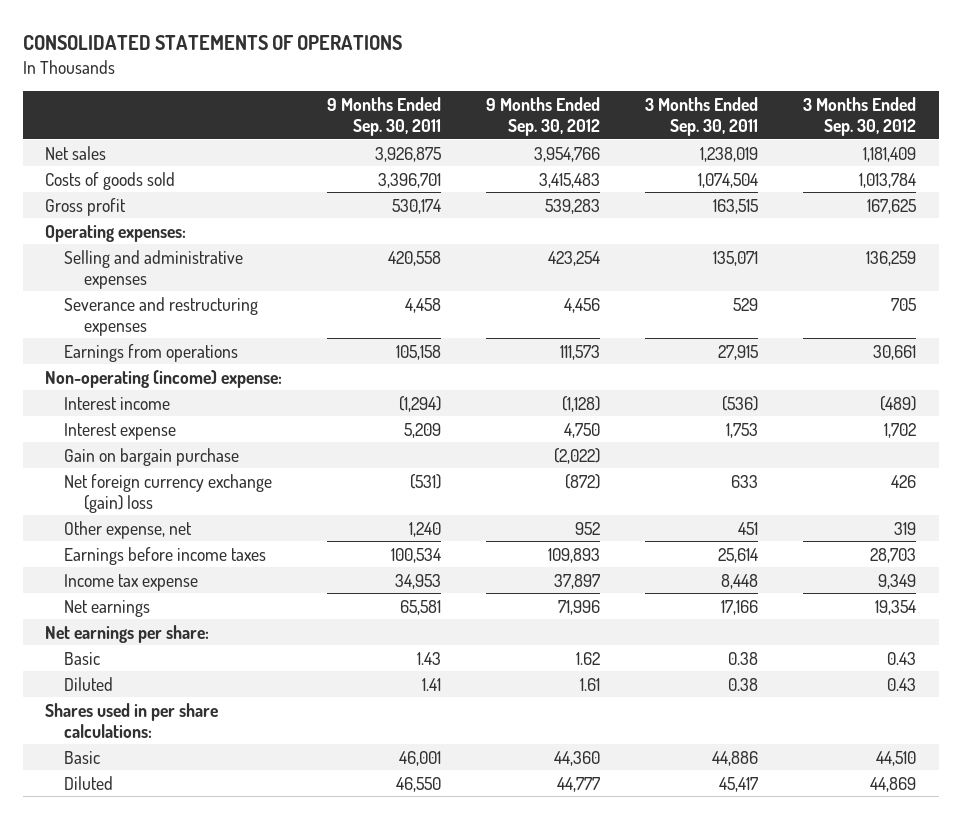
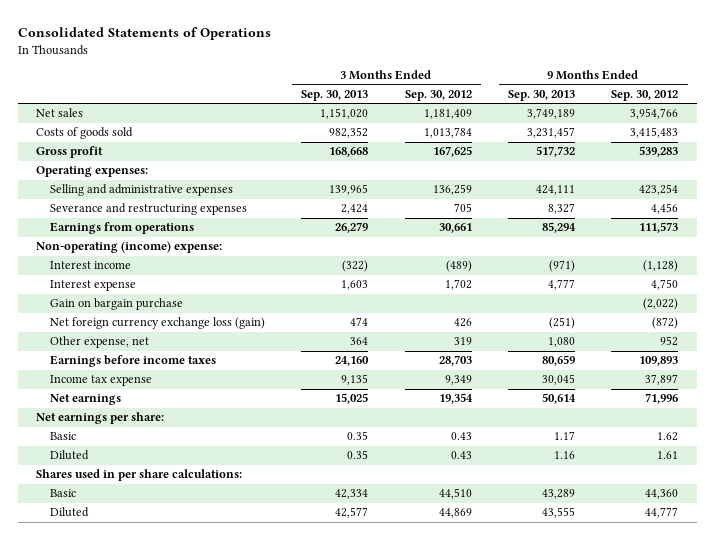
- CONSOLIDATED STATEMENTS OF OPERATIONS
+ Consolidated Statements of Operations
- | 9 Months Ended Sep. 30, 2011 | 9 Months Ended Sep. 30, 2012 | 3 Months Ended Sep. 30, 2011 | 3 Months Ended Sep. 30, 2012
+ | 3 Months Ended Sep. 30, 2013 | 3 Months Ended Sep. 30, 2012 | 9 Months Ended Sep. 30, 2013 | 9 Months Ended Sep. 30, 2012
- Net foreign currency exchange (gain) loss | (531) | (872) | 633 | 426
+ Net foreign currency exchange loss (gain) | 474 | 426 | (251) | (872)

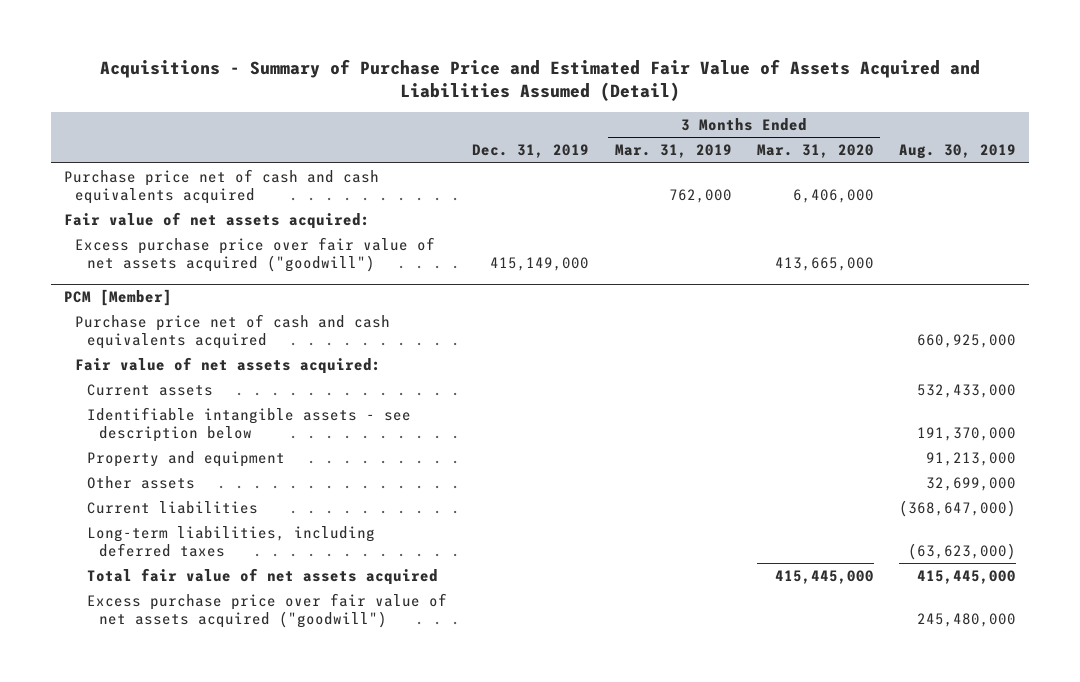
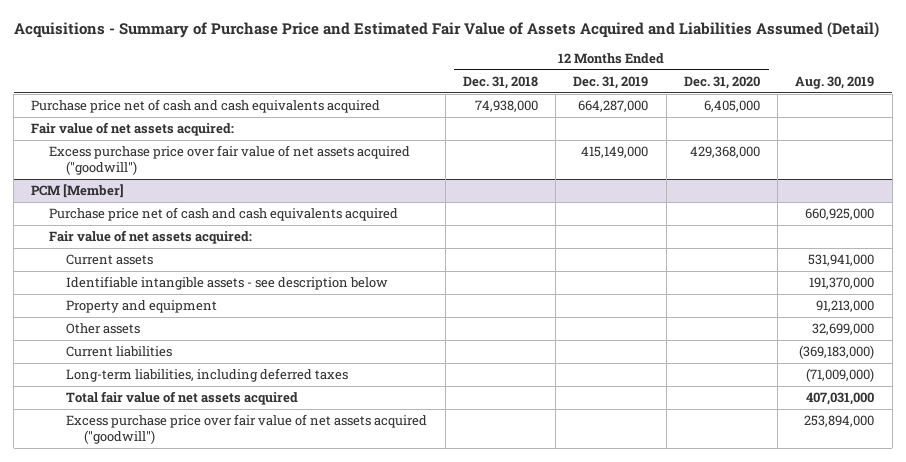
- | Dec. 31, 2019 | 3 Months Ended Mar. 31, 2019 | 3 Months Ended Mar. 31, 2020 | Aug. 30, 2019
+ | 12 Months Ended Dec. 31, 2018 | 12 Months Ended Dec. 31, 2019 | 12 Months Ended Dec. 31, 2020 | Aug. 30, 2019
@ PCM [Member]
- Current assets | | | | 532,433,000
+ Current assets | | | | 531,941,000
- Current liabilities | | | | (368,647,000)
- Long-term liabilities, including deferred taxes | | | | (63,623,000)
- Total fair value of net assets acquired | | | 415,445,000 | 415,445,000
- Excess purchase price over fair value of net assets acquired ("goodwill") | | | | 245,480,000
+ Current liabilities | | | | (369,183,000)
+ Long-term liabilities, including deferred taxes | | | | (71,009,000)
+ Total fair value of net assets acquired | | | | 407,031,000
+ Excess purchase price over fair value of net assets acquired ("goodwill") | | | | 253,894,000

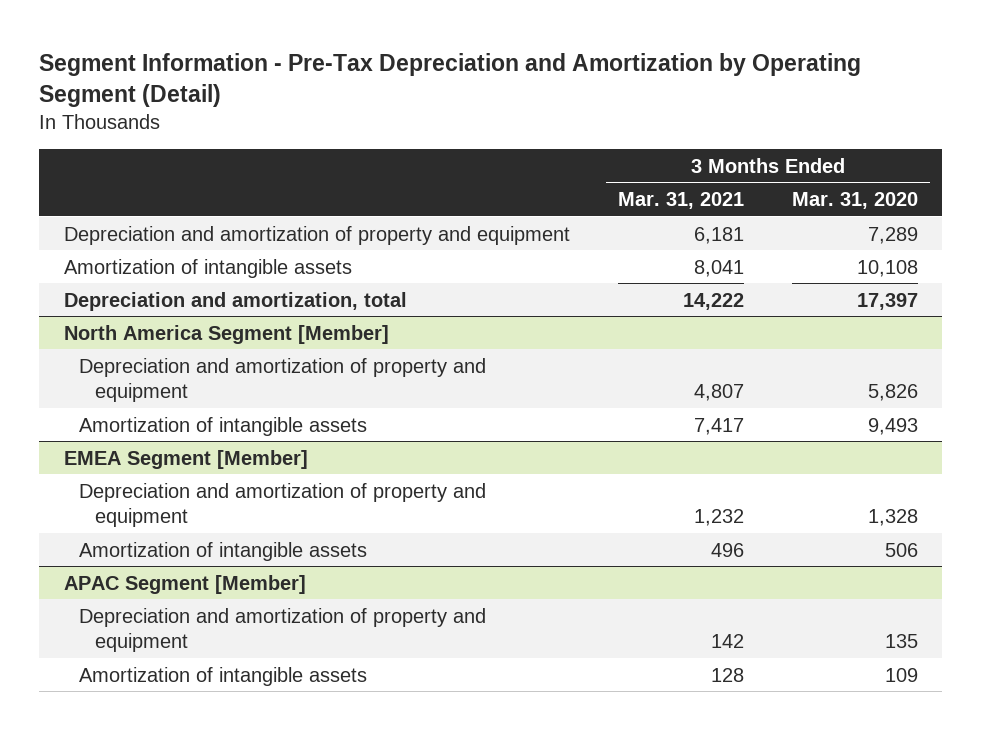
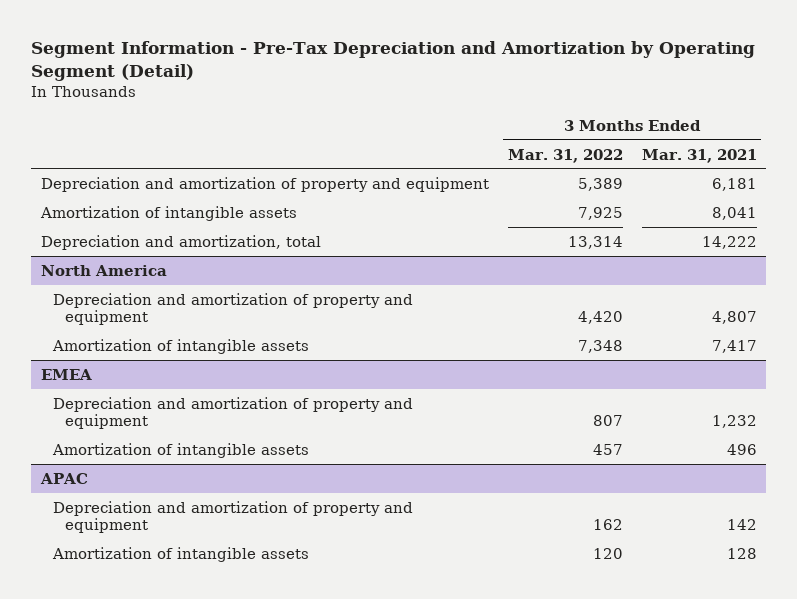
- | 3 Months Ended Mar. 31, 2021 | 3 Months Ended Mar. 31, 2020
+ | 3 Months Ended Mar. 31, 2022 | 3 Months Ended Mar. 31, 2021
- North America Segment [Member]
+ North America
- EMEA Segment [Member]
+ EMEA
- APAC Segment [Member]
+ APAC

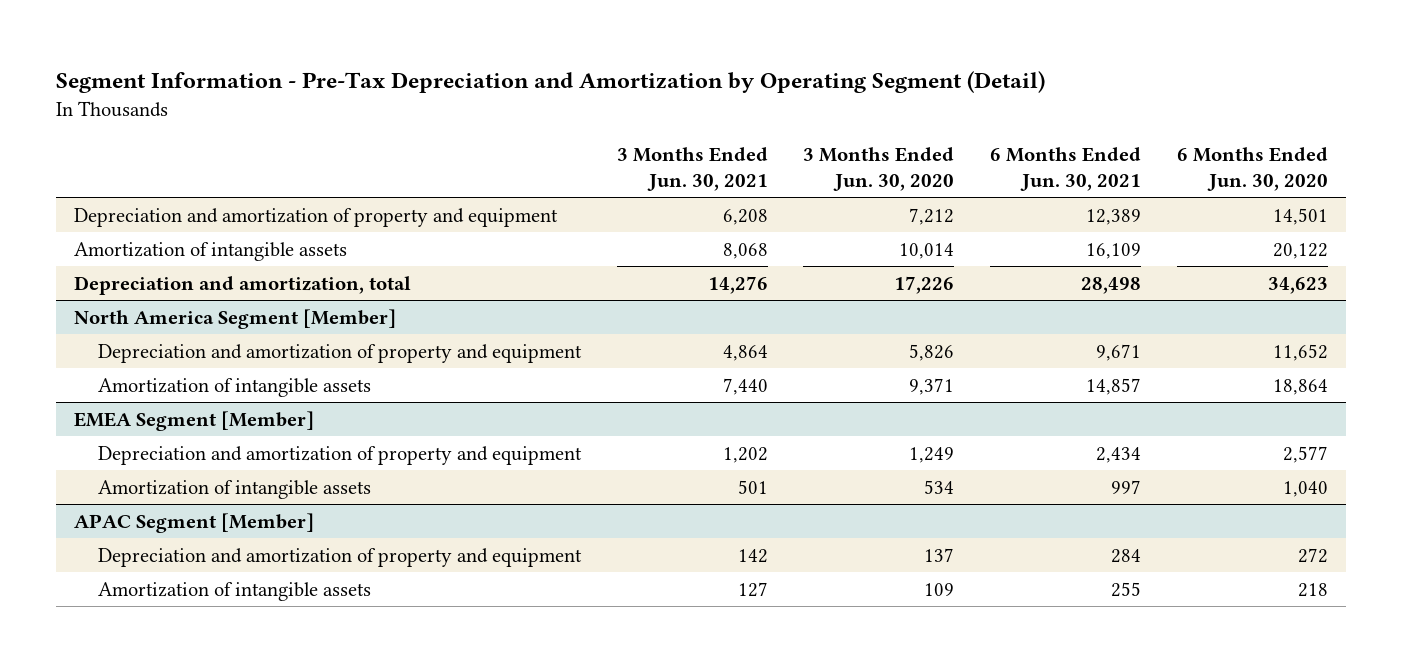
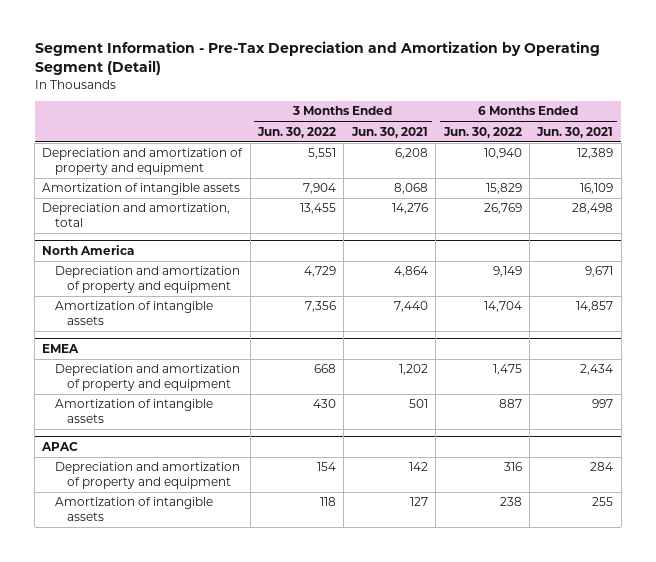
- | 3 Months Ended Jun. 30, 2021 | 3 Months Ended Jun. 30, 2020 | 6 Months Ended Jun. 30, 2021 | 6 Months Ended Jun. 30, 2020
+ | 3 Months Ended Jun. 30, 2022 | 3 Months Ended Jun. 30, 2021 | 6 Months Ended Jun. 30, 2022 | 6 Months Ended Jun. 30, 2021
- North America Segment [Member]
+ North America
- EMEA Segment [Member]
+ EMEA
- APAC Segment [Member]
+ APAC

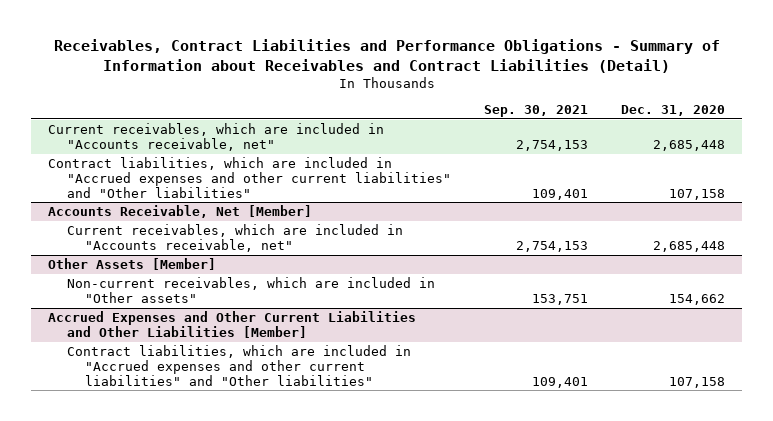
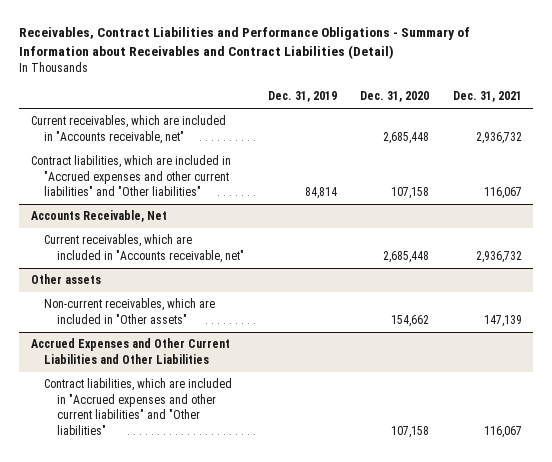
- | Sep. 30, 2021 | Dec. 31, 2020
+ | Dec. 31, 2019 | Dec. 31, 2020 | Dec. 31, 2021
- Accounts Receivable, Net [Member]
+ Accounts Receivable, Net
- Other Assets [Member]
+ Other assets
- Accrued Expenses and Other Current Liabilities and Other Liabilities [Member]
+ Accrued Expenses and Other Current Liabilities and Other Liabilities

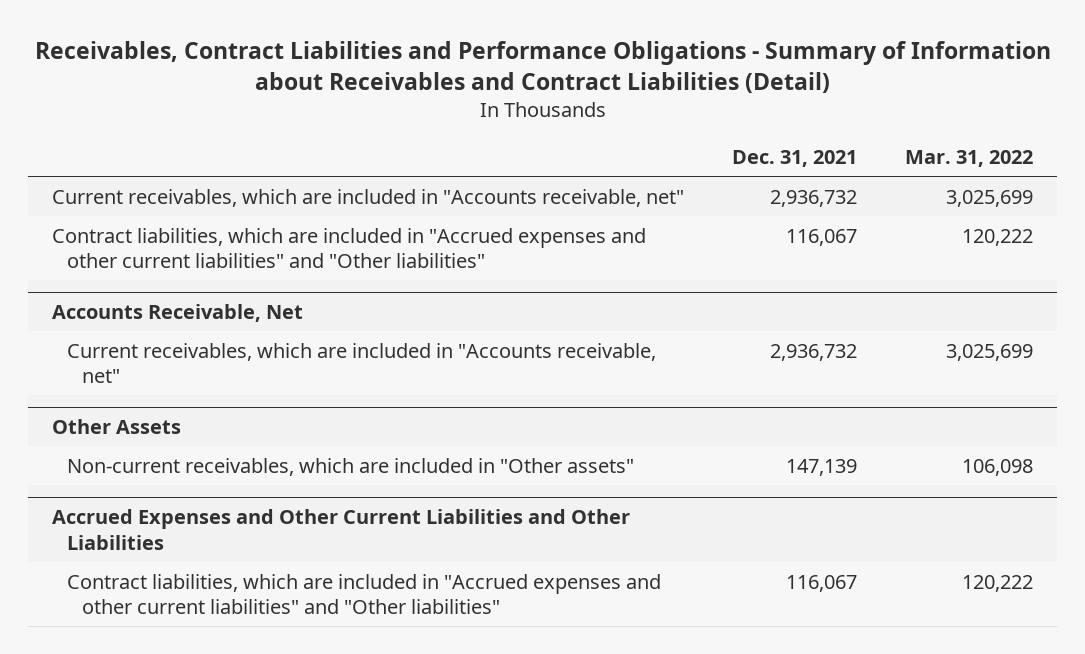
- | Dec. 31, 2019 | Dec. 31, 2020 | Dec. 31, 2021
+ | Dec. 31, 2021 | Mar. 31, 2022
- Other assets
+ Other Assets

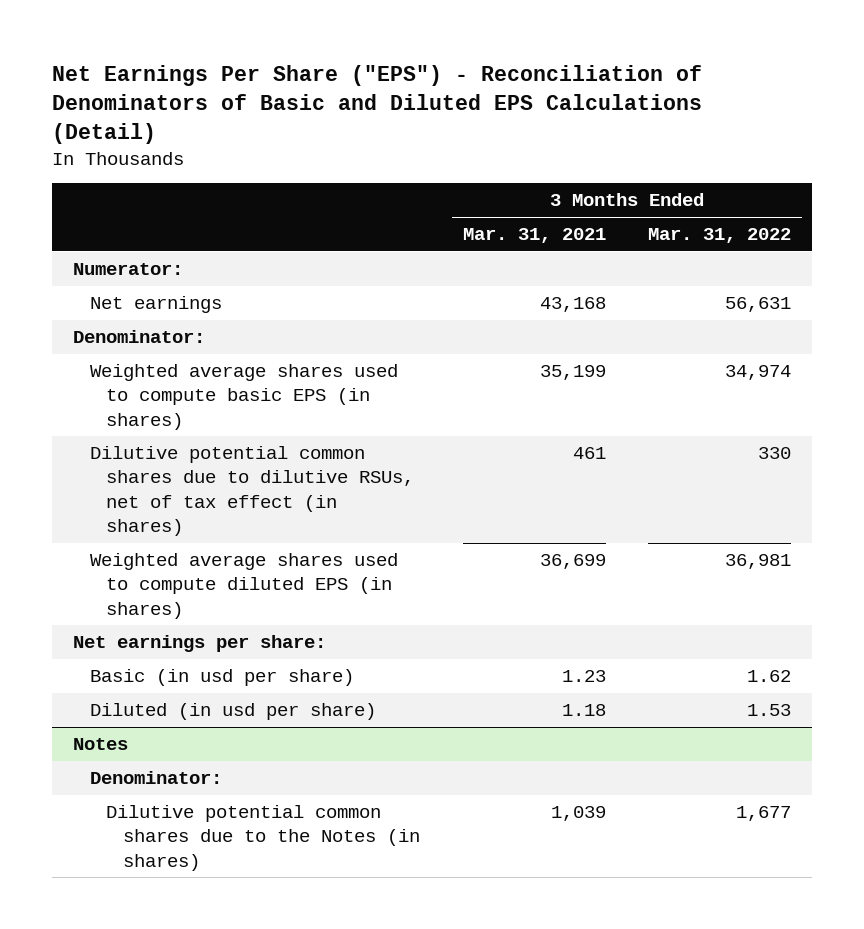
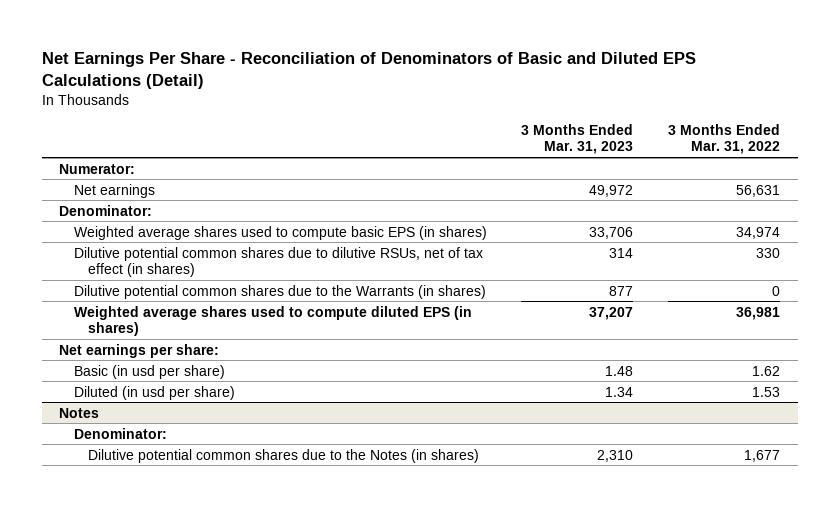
- Net Earnings Per Share ("EPS") - Reconciliation of Denominators of Basic and Diluted EPS Calculations (Detail)
+ Net Earnings Per Share - Reconciliation of Denominators of Basic and Diluted EPS Calculations (Detail)
- | 3 Months Ended Mar. 31, 2021 | 3 Months Ended Mar. 31, 2022
+ | 3 Months Ended Mar. 31, 2023 | 3 Months Ended Mar. 31, 2022
+ Dilutive potential common shares due to the Warrants (in shares) | 877 | 0

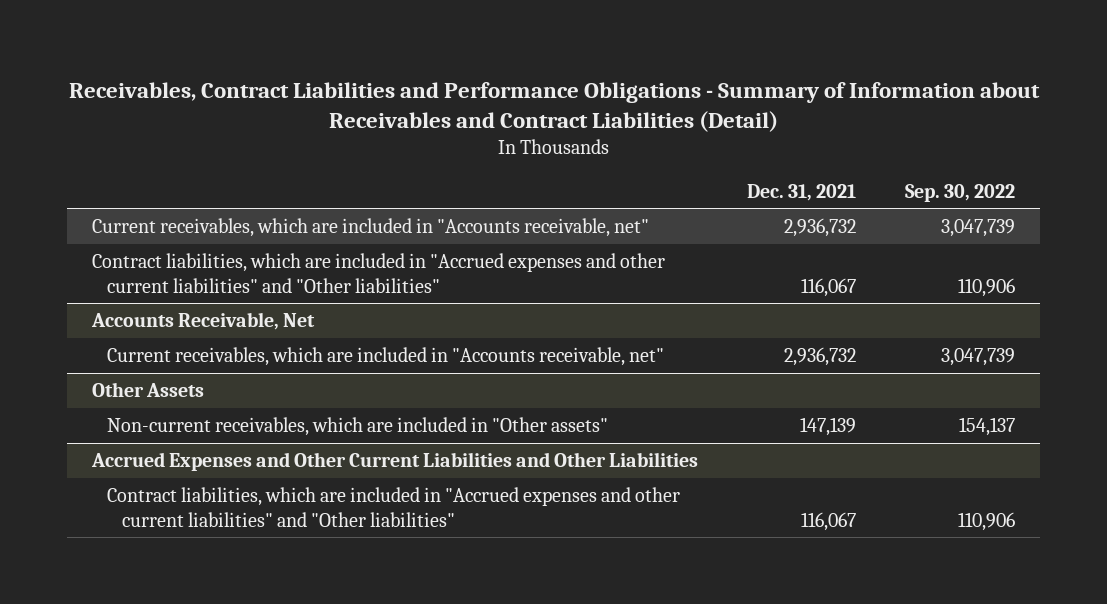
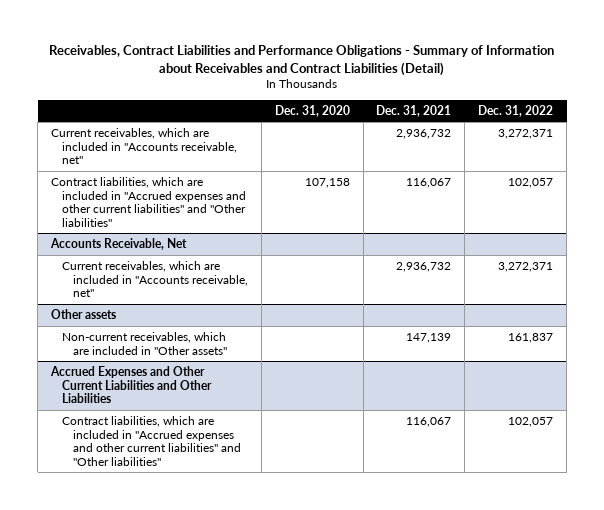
- | Dec. 31, 2021 | Sep. 30, 2022
+ | Dec. 31, 2020 | Dec. 31, 2021 | Dec. 31, 2022
- Other Assets
+ Other assets

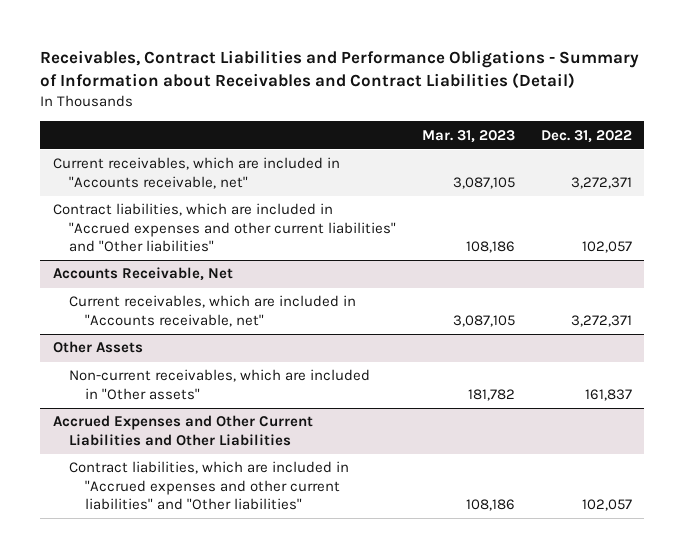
- | Dec. 31, 2020 | Dec. 31, 2021 | Dec. 31, 2022
+ | Mar. 31, 2023 | Dec. 31, 2022
- Other assets
+ Other Assets

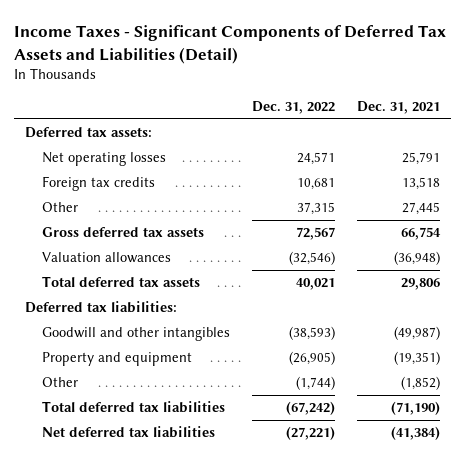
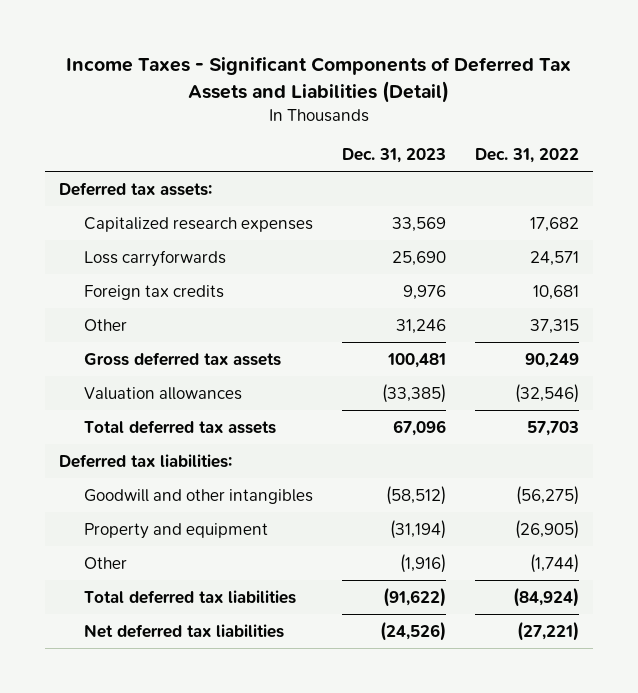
- | Dec. 31, 2022 | Dec. 31, 2021
+ | Dec. 31, 2023 | Dec. 31, 2022
- Net operating losses | 24,571 | 25,791
+ Capitalized research expenses | 33,569 | 17,682
+ Loss carryforwards | 25,690 | 24,571
- Gross deferred tax assets | 72,567 | 66,754
+ Gross deferred tax assets | 100,481 | 90,249
- Total deferred tax assets | 40,021 | 29,806
+ Total deferred tax assets | 67,096 | 57,703
- Goodwill and other intangibles | (38,593) | (49,987)
+ Goodwill and other intangibles | (58,512) | (56,275)
- Total deferred tax liabilities | (67,242) | (71,190)
+ Total deferred tax liabilities | (91,622) | (84,924)

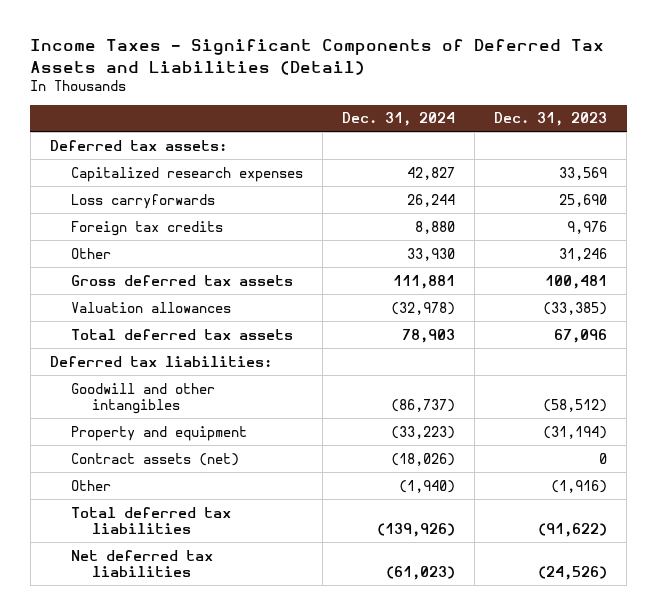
- | Dec. 31, 2023 | Dec. 31, 2022
+ | Dec. 31, 2024 | Dec. 31, 2023
+ Contract assets (net) | (18,026) | 0

